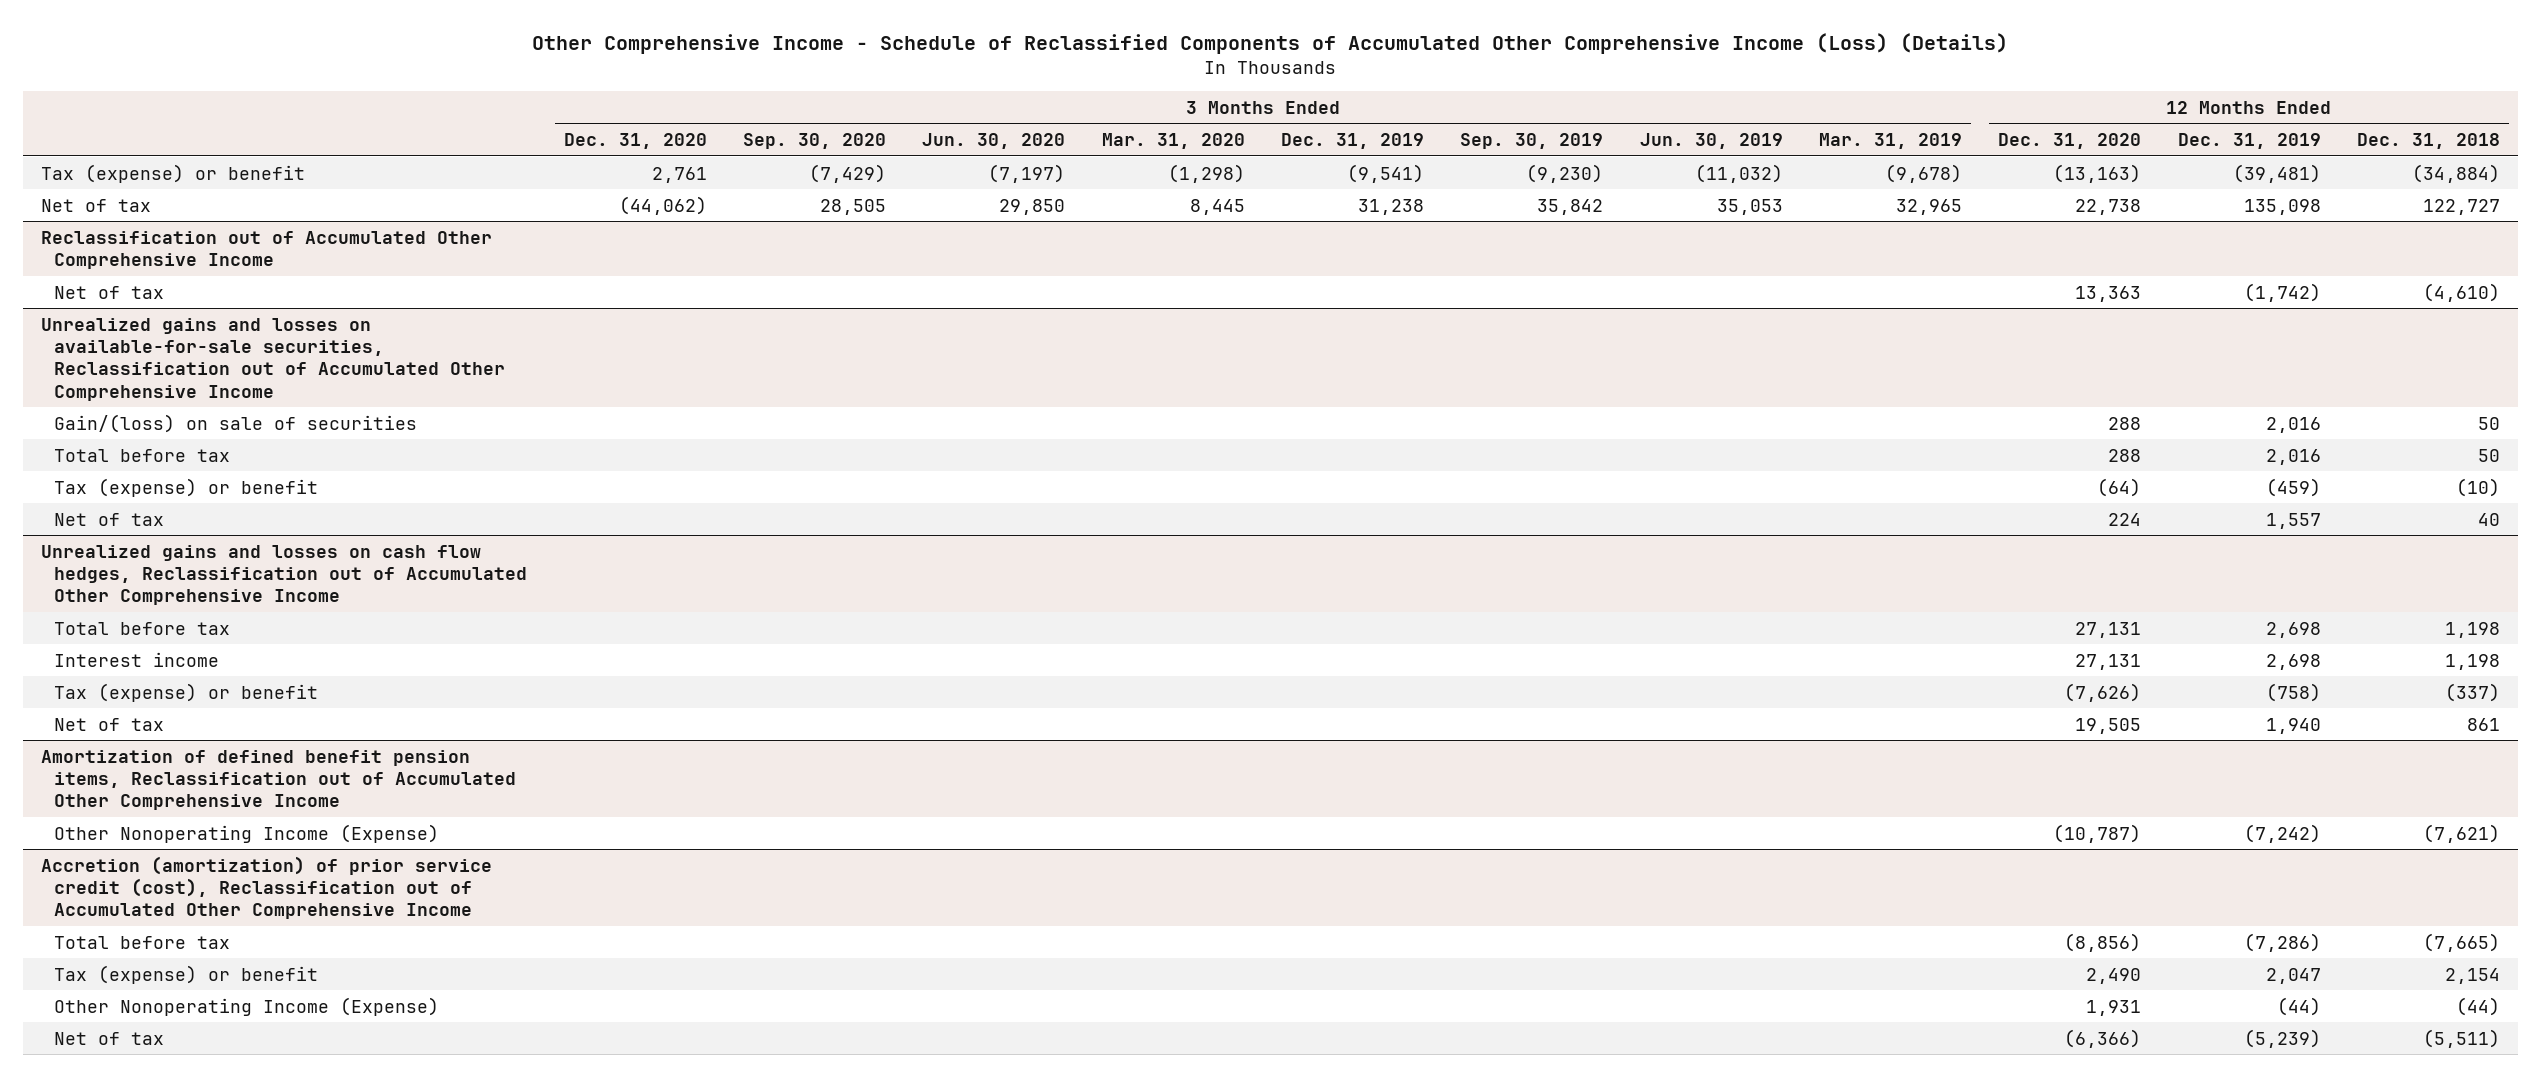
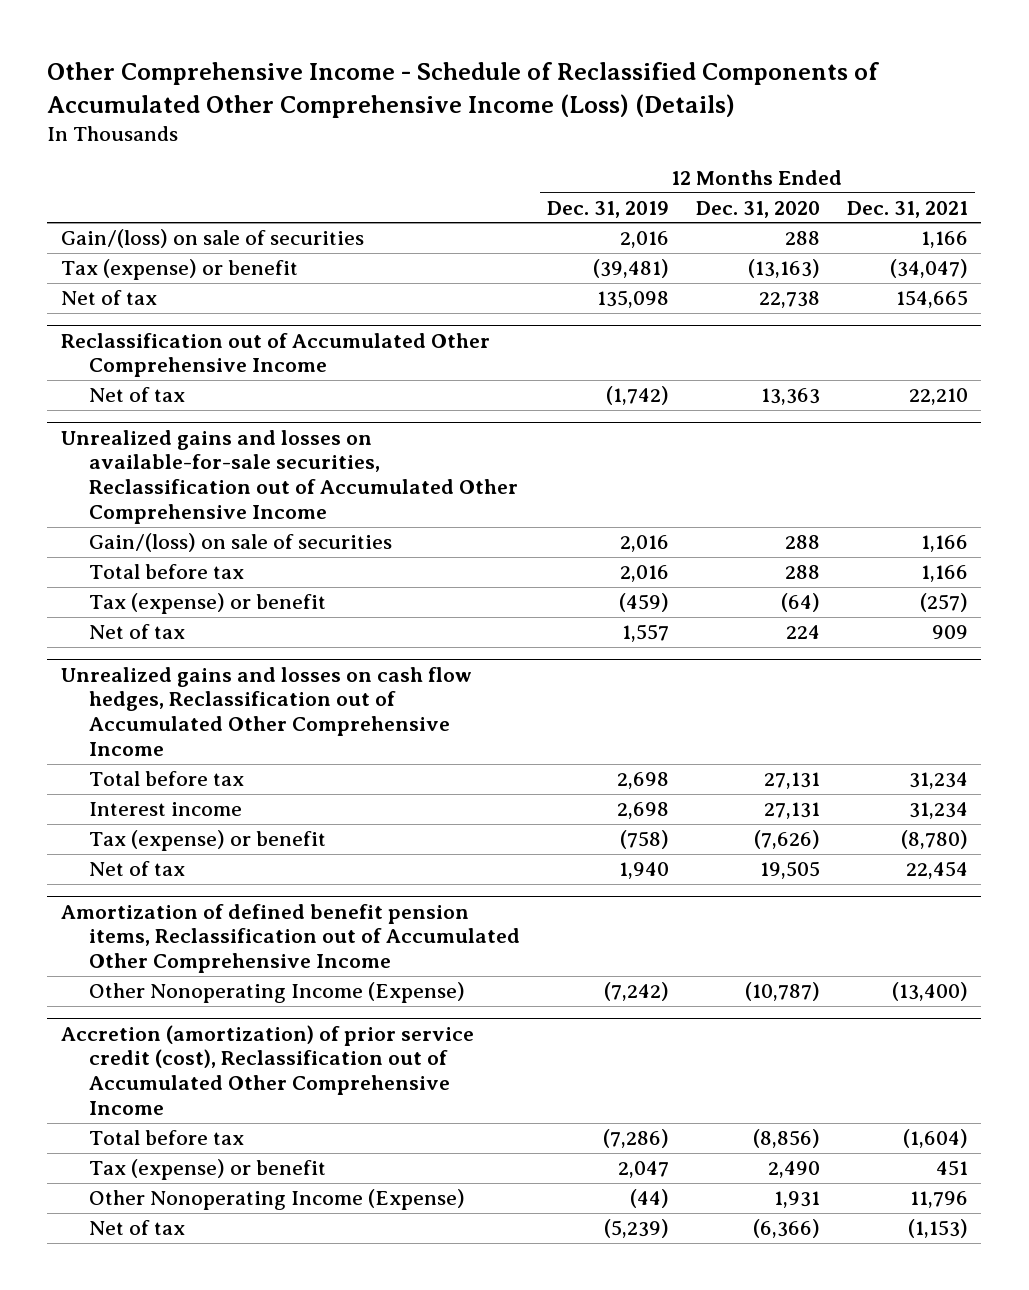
- | 3 Months Ended Dec. 31, 2020 | 3 Months Ended Sep. 30, 2020 | 3 Months Ended Jun. 30, 2020 | 3 Months Ended Mar. 31, 2020 | 3 Months Ended Dec. 31, 2019 | 3 Months Ended Sep. 30, 2019 | 3 Months Ended Jun. 30, 2019 | 3 Months Ended Mar. 31, 2019 | 12 Months Ended Dec. 31, 2020 | 12 Months Ended Dec. 31, 2019 | 12 Months Ended Dec. 31, 2018
+ | 12 Months Ended Dec. 31, 2019 | 12 Months Ended Dec. 31, 2020 | 12 Months Ended Dec. 31, 2021
+ Gain/(loss) on sale of securities | 2,016 | 288 | 1,166

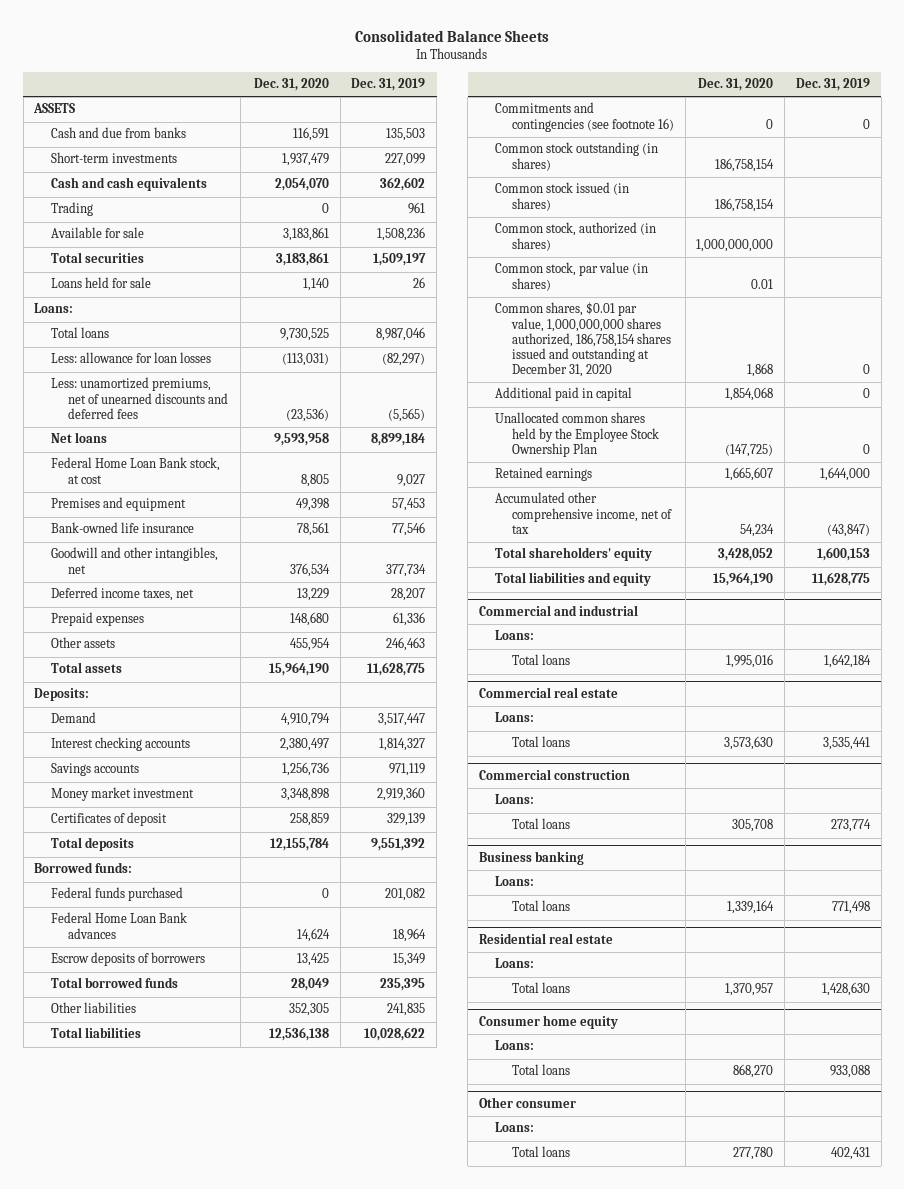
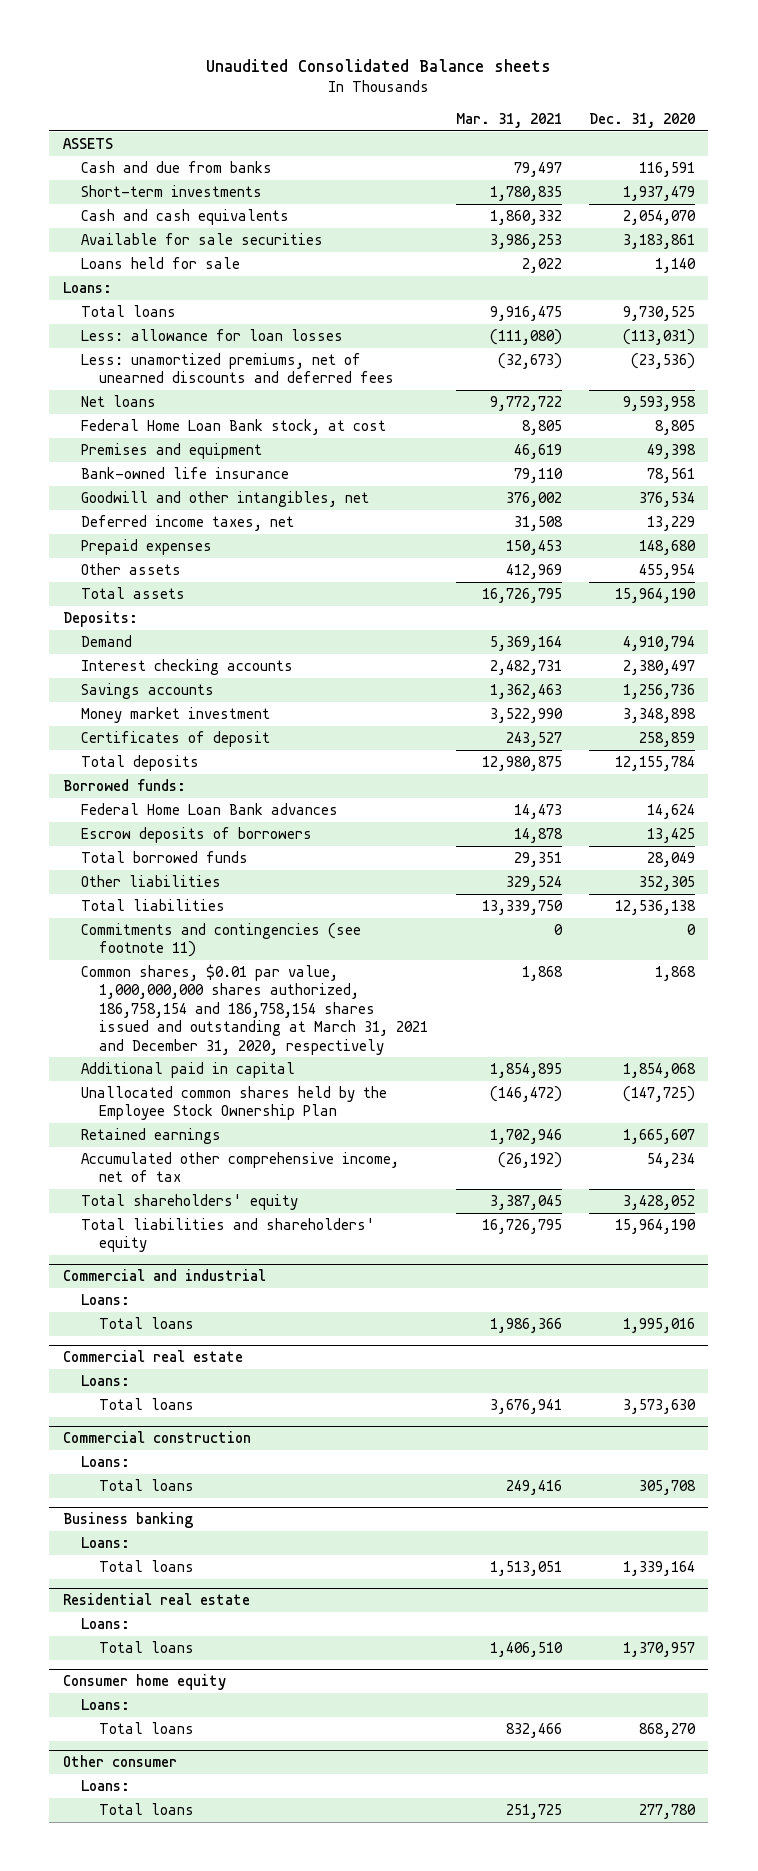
- Consolidated Balance Sheets
+ Unaudited Consolidated Balance sheets
- | Dec. 31, 2020 | Dec. 31, 2019
+ | Mar. 31, 2021 | Dec. 31, 2020
- Trading | 0 | 961
- Available for sale | 3,183,861 | 1,508,236
- Total securities | 3,183,861 | 1,509,197
+ Available for sale securities | 3,986,253 | 3,183,861
- Federal funds purchased | 0 | 201,082
- Commitments and contingencies (see footnote 16) | 0 | 0
- Common stock outstanding (in shares) | 186,758,154 |
- Common stock issued (in shares) | 186,758,154 |
- Common stock, authorized (in shares) | 1,000,000,000 |
- Common stock, par value (in shares) | 0.01 |
- Common shares, $0.01 par value, 1,000,000,000 shares authorized, 186,758,154 shares issued and outstanding at December 31, 2020 | 1,868 | 0
+ Commitments and contingencies (see footnote 11) | 0 | 0
+ Common shares, $0.01 par value, 1,000,000,000 shares authorized, 186,758,154 and 186,758,154 shares issued and outstanding at March 31, 2021 and December 31, 2020, respectively | 1,868 | 1,868
- Total liabilities and equity | 15,964,190 | 11,628,775
+ Total liabilities and shareholders' equity | 16,726,795 | 15,964,190

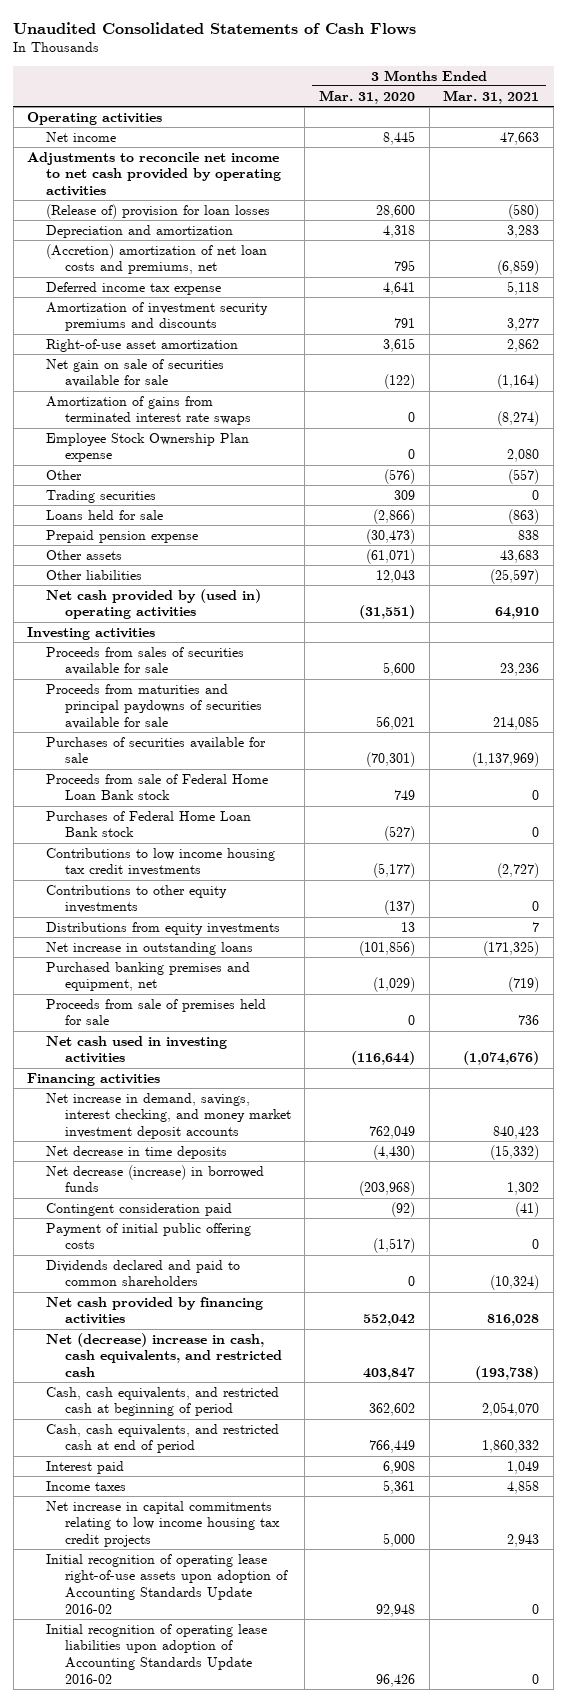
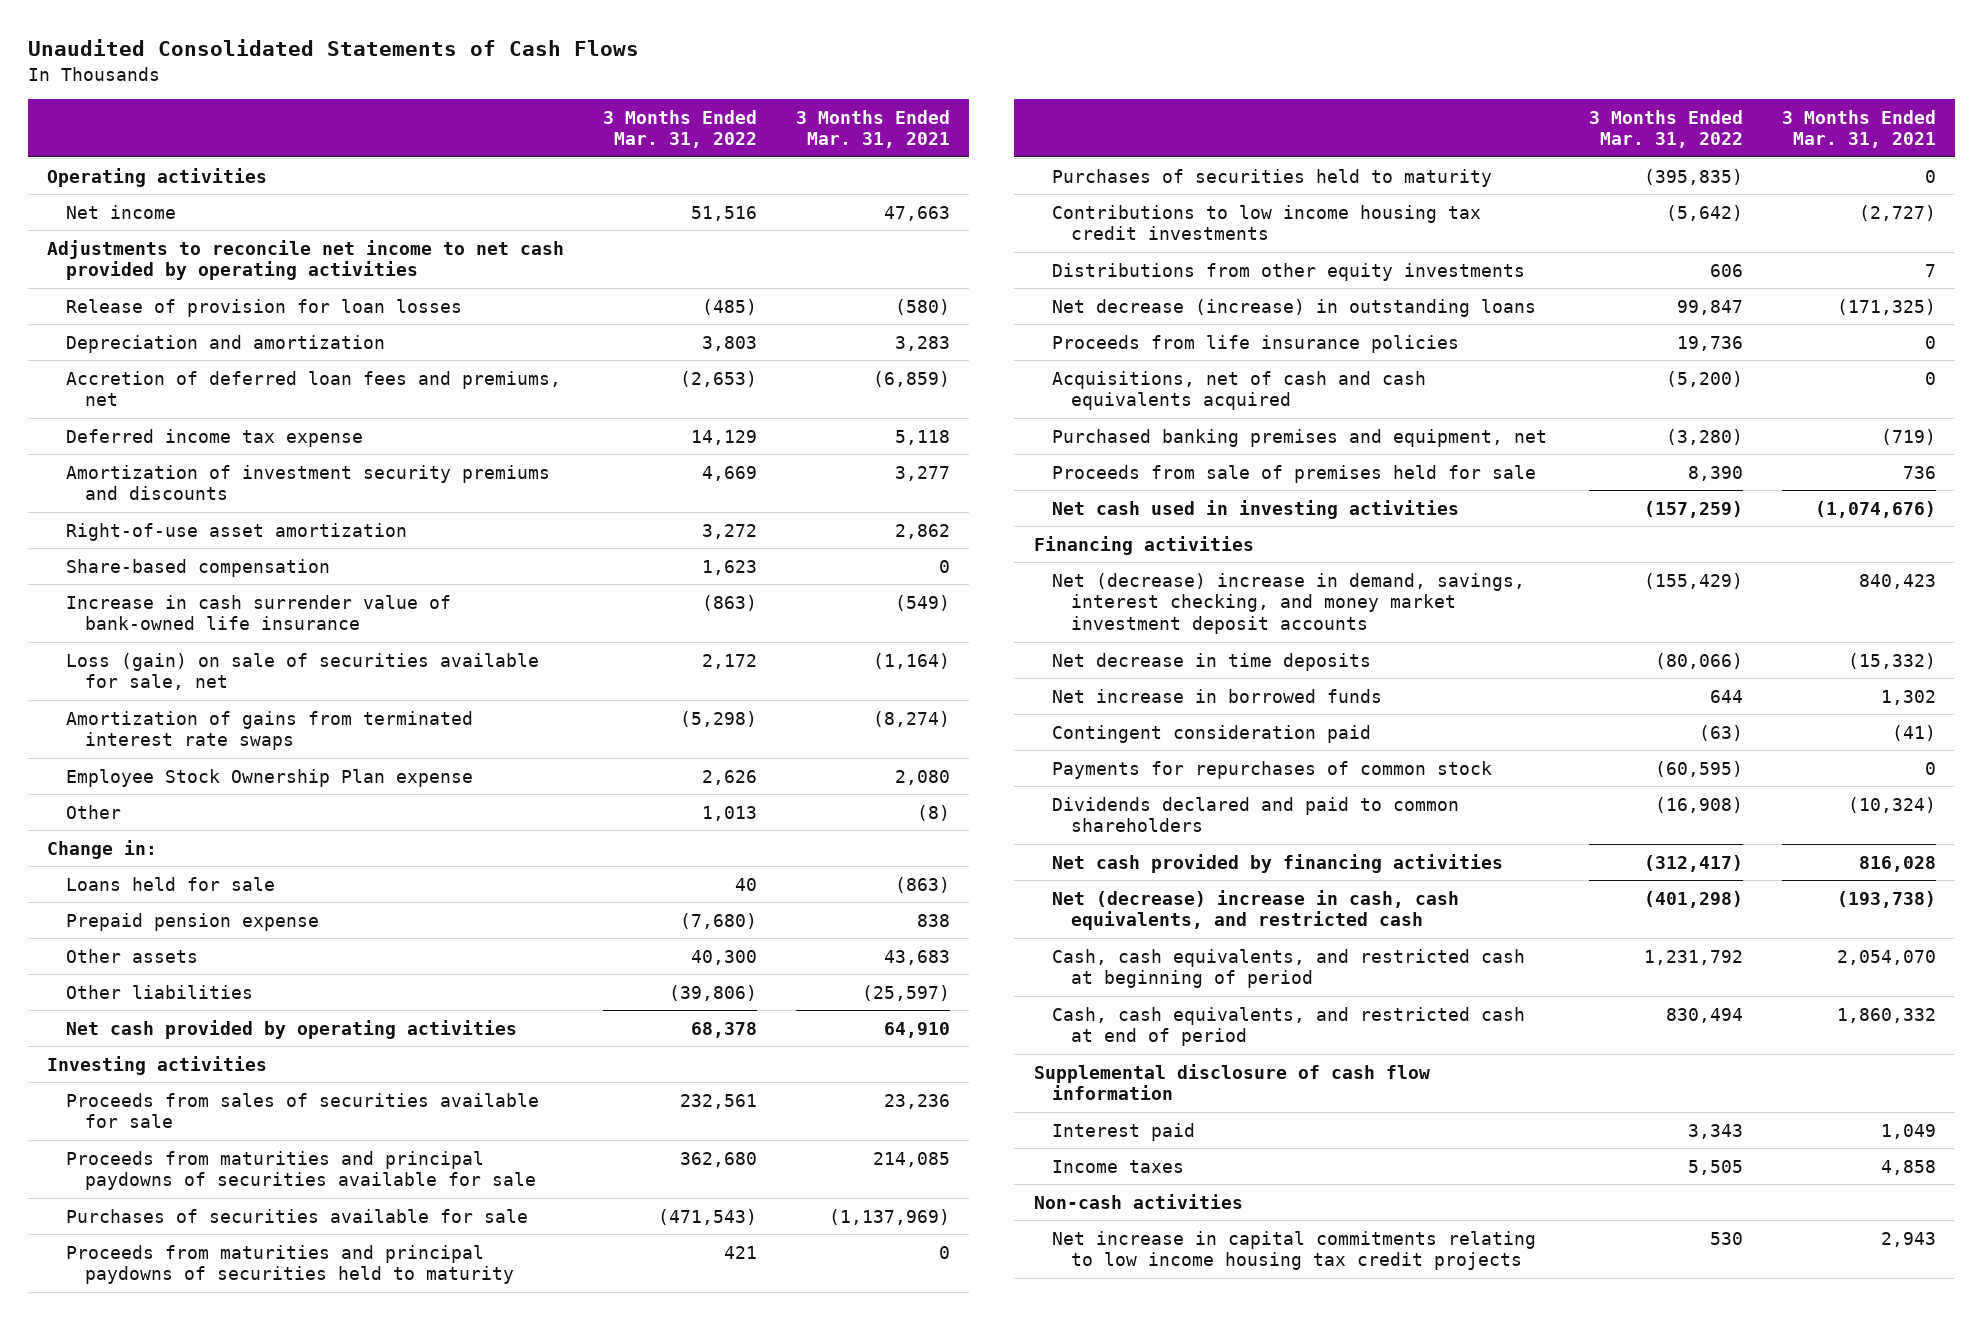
- | 3 Months Ended Mar. 31, 2020 | 3 Months Ended Mar. 31, 2021
+ | 3 Months Ended Mar. 31, 2022 | 3 Months Ended Mar. 31, 2021
- (Release of) provision for loan losses | 28,600 | (580)
+ Release of provision for loan losses | (485) | (580)
- (Accretion) amortization of net loan costs and premiums, net | 795 | (6,859)
+ Accretion of deferred loan fees and premiums, net | (2,653) | (6,859)
- Net gain on sale of securities available for sale | (122) | (1,164)
+ Share-based compensation | 1,623 | 0
+ Increase in cash surrender value of bank-owned life insurance | (863) | (549)
+ Loss (gain) on sale of securities available for sale, net | 2,172 | (1,164)
- Other | (576) | (557)
- Trading securities | 309 | 0
+ Other | 1,013 | (8)
+ Change in:
- Net cash provided by (used in) operating activities | (31,551) | 64,910
+ Net cash provided by operating activities | 68,378 | 64,910
- Proceeds from sale of Federal Home Loan Bank stock | 749 | 0
- Purchases of Federal Home Loan Bank stock | (527) | 0
+ Proceeds from maturities and principal paydowns of securities held to maturity | 421 | 0
+ Purchases of securities held to maturity | (395,835) | 0
- Contributions to other equity investments | (137) | 0
- Distributions from equity investments | 13 | 7
- Net increase in outstanding loans | (101,856) | (171,325)
+ Distributions from other equity investments | 606 | 7
+ Net decrease (increase) in outstanding loans | 99,847 | (171,325)
+ Proceeds from life insurance policies | 19,736 | 0
+ Acquisitions, net of cash and cash equivalents acquired | (5,200) | 0
- Net increase in demand, savings, interest checking, and money market investment deposit accounts | 762,049 | 840,423
+ Net (decrease) increase in demand, savings, interest checking, and money market investment deposit accounts | (155,429) | 840,423
- Net decrease (increase) in borrowed funds | (203,968) | 1,302
+ Net increase in borrowed funds | 644 | 1,302
- Payment of initial public offering costs | (1,517) | 0
+ Payments for repurchases of common stock | (60,595) | 0
+ Supplemental disclosure of cash flow information
+ Non-cash activities
- Initial recognition of operating lease right-of-use assets upon adoption of Accounting Standards Update 2016-02 | 92,948 | 0
- Initial recognition of operating lease liabilities upon adoption of Accounting Standards Update 2016-02 | 96,426 | 0

